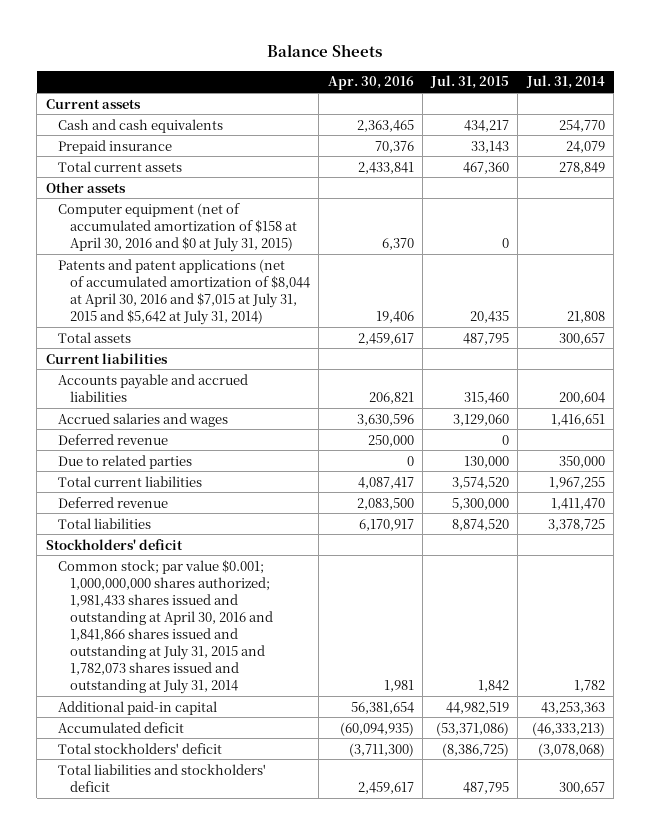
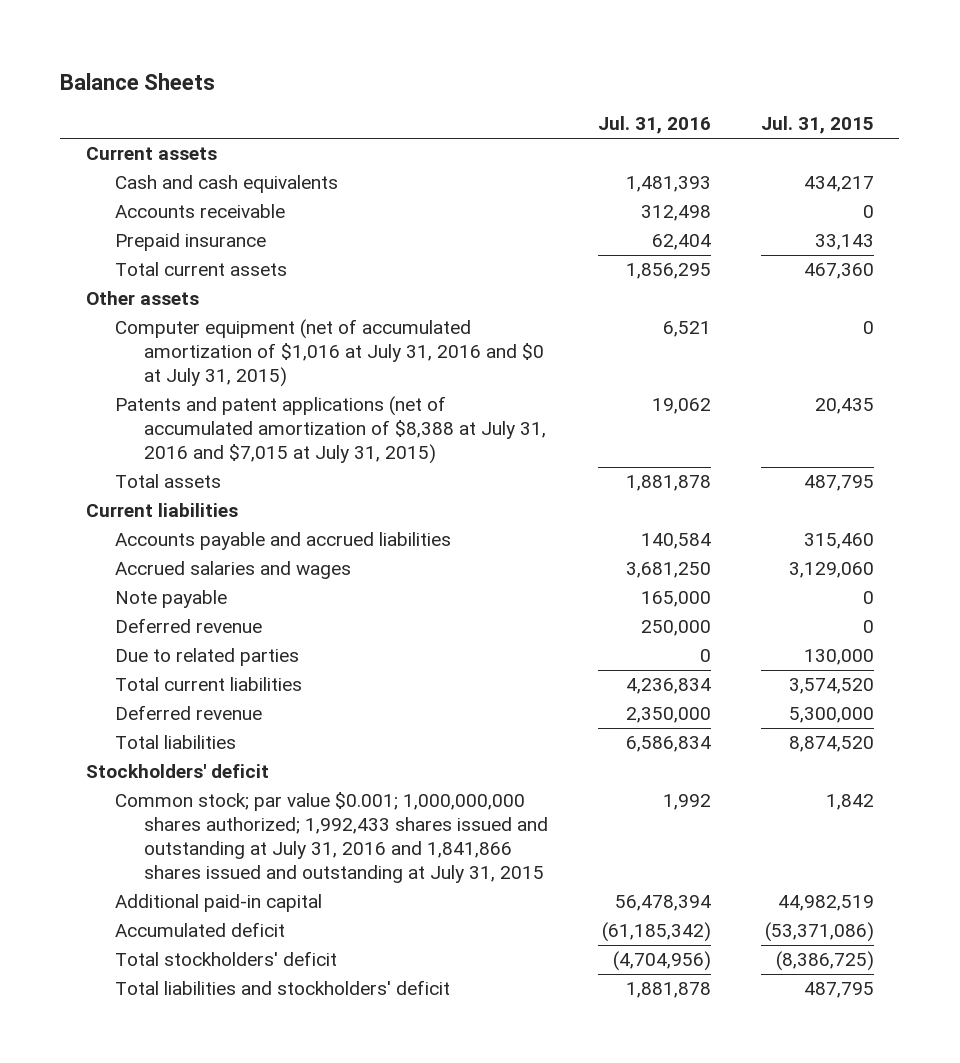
- | Apr. 30, 2016 | Jul. 31, 2015 | Jul. 31, 2014
+ | Jul. 31, 2016 | Jul. 31, 2015
+ Accounts receivable | 312,498 | 0
- Computer equipment (net of accumulated amortization of $158 at April 30, 2016 and $0 at July 31, 2015) | 6,370 | 0 |
- Patents and patent applications (net of accumulated amortization of $8,044 at April 30, 2016 and $7,015 at July 31, 2015 and $5,642 at July 31, 2014) | 19,406 | 20,435 | 21,808
+ Computer equipment (net of accumulated amortization of $1,016 at July 31, 2016 and $0 at July 31, 2015) | 6,521 | 0
+ Patents and patent applications (net of accumulated amortization of $8,388 at July 31, 2016 and $7,015 at July 31, 2015) | 19,062 | 20,435
+ Note payable | 165,000 | 0
- Common stock; par value $0.001; 1,000,000,000 shares authorized; 1,981,433 shares issued and outstanding at April 30, 2016 and 1,841,866 shares issued and outstanding at July 31, 2015 and 1,782,073 shares issued and outstanding at July 31, 2014 | 1,981 | 1,842 | 1,782
+ Common stock; par value $0.001; 1,000,000,000 shares authorized; 1,992,433 shares issued and outstanding at July 31, 2016 and 1,841,866 shares issued and outstanding at July 31, 2015 | 1,992 | 1,842

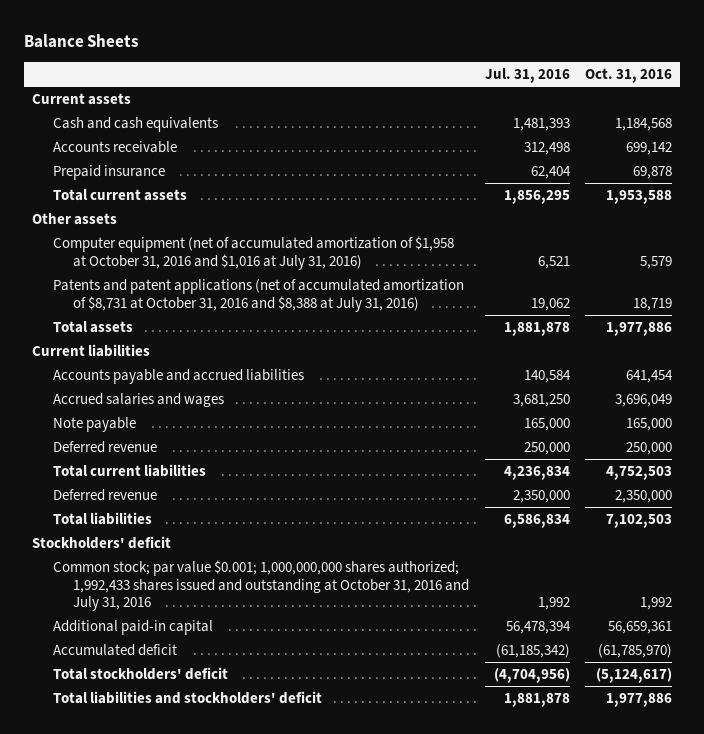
- | Jul. 31, 2016 | Jul. 31, 2015
+ | Jul. 31, 2016 | Oct. 31, 2016
- Computer equipment (net of accumulated amortization of $1,016 at July 31, 2016 and $0 at July 31, 2015) | 6,521 | 0
- Patents and patent applications (net of accumulated amortization of $8,388 at July 31, 2016 and $7,015 at July 31, 2015) | 19,062 | 20,435
+ Computer equipment (net of accumulated amortization of $1,958 at October 31, 2016 and $1,016 at July 31, 2016) | 6,521 | 5,579
+ Patents and patent applications (net of accumulated amortization of $8,731 at October 31, 2016 and $8,388 at July 31, 2016) | 19,062 | 18,719
- Due to related parties | 0 | 130,000
- Common stock; par value $0.001; 1,000,000,000 shares authorized; 1,992,433 shares issued and outstanding at July 31, 2016 and 1,841,866 shares issued and outstanding at July 31, 2015 | 1,992 | 1,842
+ Common stock; par value $0.001; 1,000,000,000 shares authorized; 1,992,433 shares issued and outstanding at October 31, 2016 and July 31, 2016 | 1,992 | 1,992

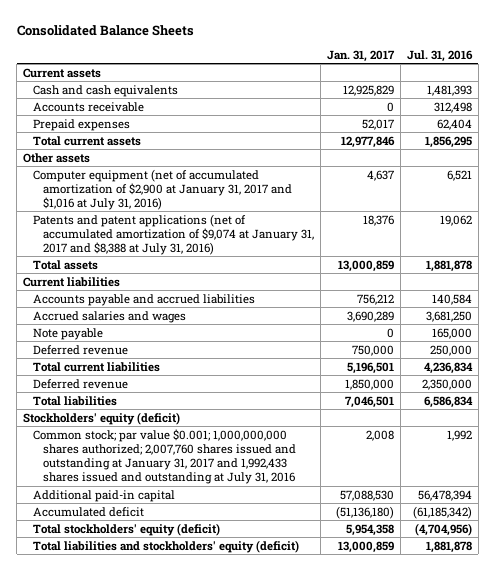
- Balance Sheets
+ Consolidated Balance Sheets
- | Jul. 31, 2016 | Oct. 31, 2016
+ | Jan. 31, 2017 | Jul. 31, 2016
- Prepaid insurance | 62,404 | 69,878
+ Prepaid expenses | 52,017 | 62,404
- Computer equipment (net of accumulated amortization of $1,958 at October 31, 2016 and $1,016 at July 31, 2016) | 6,521 | 5,579
- Patents and patent applications (net of accumulated amortization of $8,731 at October 31, 2016 and $8,388 at July 31, 2016) | 19,062 | 18,719
+ Computer equipment (net of accumulated amortization of $2,900 at January 31, 2017 and $1,016 at July 31, 2016) | 4,637 | 6,521
+ Patents and patent applications (net of accumulated amortization of $9,074 at January 31, 2017 and $8,388 at July 31, 2016) | 18,376 | 19,062
- Stockholders' deficit
- Common stock; par value $0.001; 1,000,000,000 shares authorized; 1,992,433 shares issued and outstanding at October 31, 2016 and July 31, 2016 | 1,992 | 1,992
+ Stockholders' equity (deficit)
+ Common stock; par value $0.001; 1,000,000,000 shares authorized; 2,007,760 shares issued and outstanding at January 31, 2017 and 1,992,433 shares issued and outstanding at July 31, 2016 | 2,008 | 1,992
- Total stockholders' deficit | (4,704,956) | (5,124,617)
- Total liabilities and stockholders' deficit | 1,881,878 | 1,977,886
+ Total stockholders' equity (deficit) | 5,954,358 | (4,704,956)
+ Total liabilities and stockholders' equity (deficit) | 13,000,859 | 1,881,878

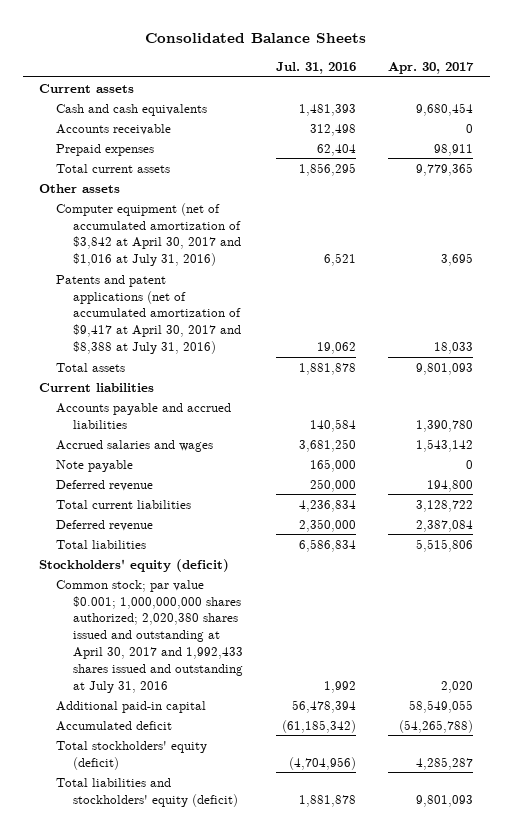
- | Jan. 31, 2017 | Jul. 31, 2016
+ | Jul. 31, 2016 | Apr. 30, 2017
- Computer equipment (net of accumulated amortization of $2,900 at January 31, 2017 and $1,016 at July 31, 2016) | 4,637 | 6,521
- Patents and patent applications (net of accumulated amortization of $9,074 at January 31, 2017 and $8,388 at July 31, 2016) | 18,376 | 19,062
+ Computer equipment (net of accumulated amortization of $3,842 at April 30, 2017 and $1,016 at July 31, 2016) | 6,521 | 3,695
+ Patents and patent applications (net of accumulated amortization of $9,417 at April 30, 2017 and $8,388 at July 31, 2016) | 19,062 | 18,033
- Common stock; par value $0.001; 1,000,000,000 shares authorized; 2,007,760 shares issued and outstanding at January 31, 2017 and 1,992,433 shares issued and outstanding at July 31, 2016 | 2,008 | 1,992
+ Common stock; par value $0.001; 1,000,000,000 shares authorized; 2,020,380 shares issued and outstanding at April 30, 2017 and 1,992,433 shares issued and outstanding at July 31, 2016 | 1,992 | 2,020

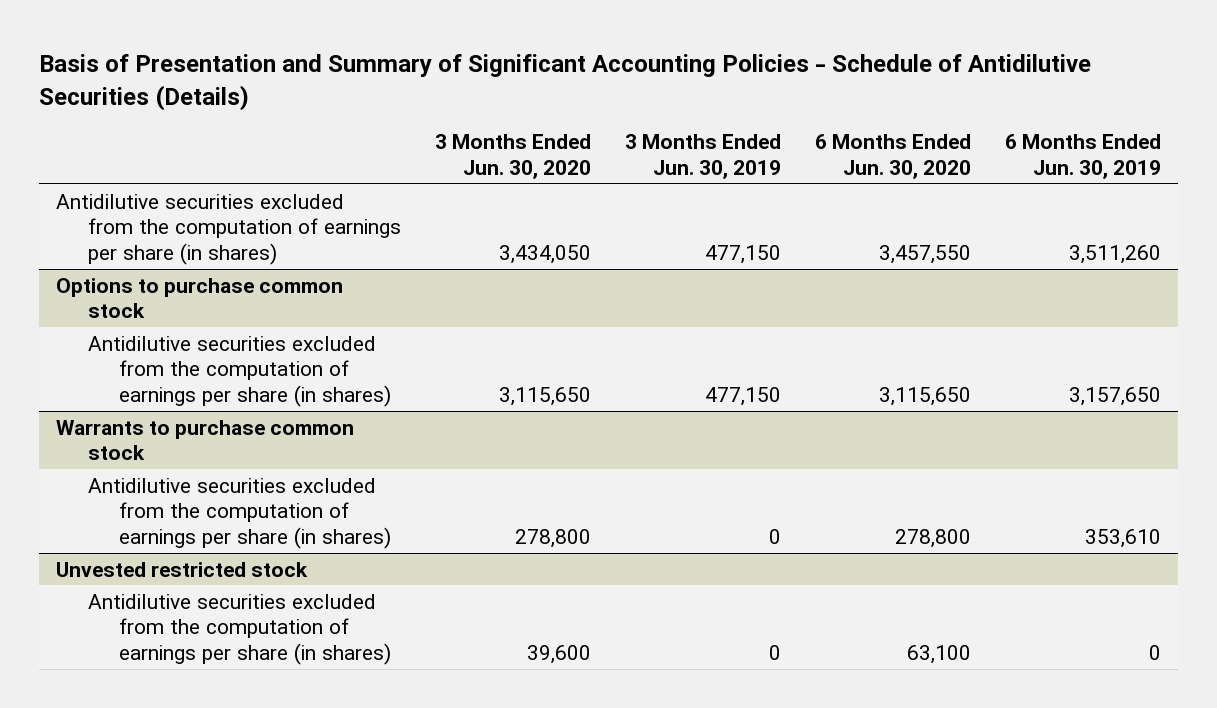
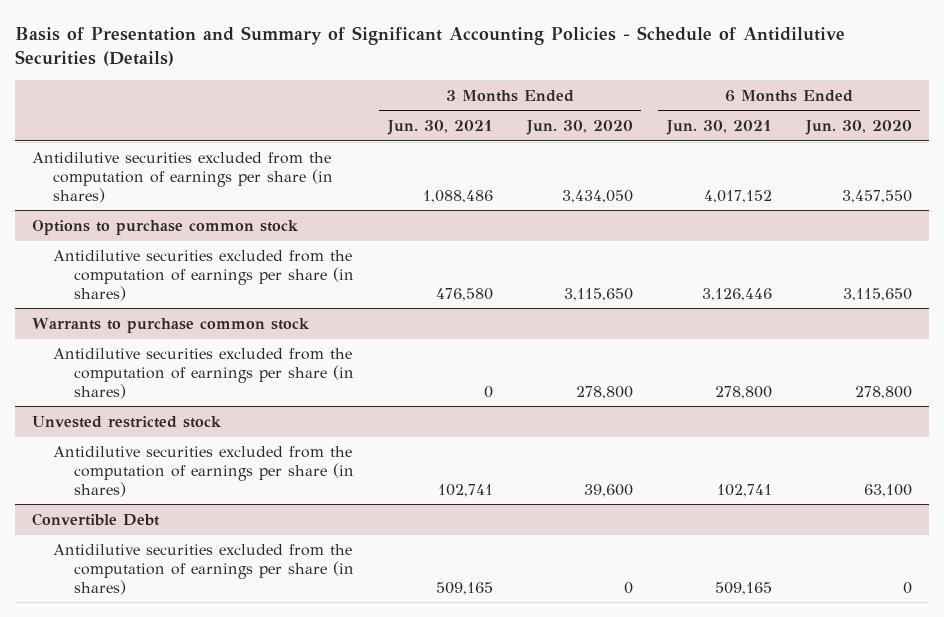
- | 3 Months Ended Jun. 30, 2020 | 3 Months Ended Jun. 30, 2019 | 6 Months Ended Jun. 30, 2020 | 6 Months Ended Jun. 30, 2019
+ | 3 Months Ended Jun. 30, 2021 | 3 Months Ended Jun. 30, 2020 | 6 Months Ended Jun. 30, 2021 | 6 Months Ended Jun. 30, 2020
+ Convertible Debt
+ Antidilutive securities excluded from the computation of earnings per share (in shares) | 509,165 | 0 | 509,165 | 0

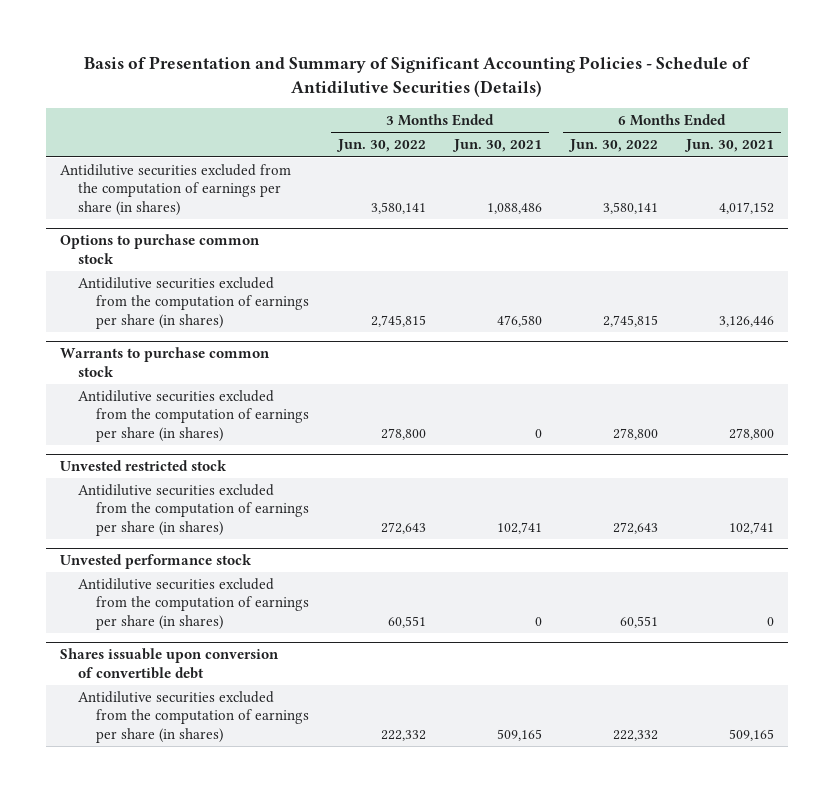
- | 3 Months Ended Jun. 30, 2021 | 3 Months Ended Jun. 30, 2020 | 6 Months Ended Jun. 30, 2021 | 6 Months Ended Jun. 30, 2020
+ | 3 Months Ended Jun. 30, 2022 | 3 Months Ended Jun. 30, 2021 | 6 Months Ended Jun. 30, 2022 | 6 Months Ended Jun. 30, 2021
- Convertible Debt
+ Unvested performance stock
+ Antidilutive securities excluded from the computation of earnings per share (in shares) | 60,551 | 0 | 60,551 | 0
+ Shares issuable upon conversion of convertible debt

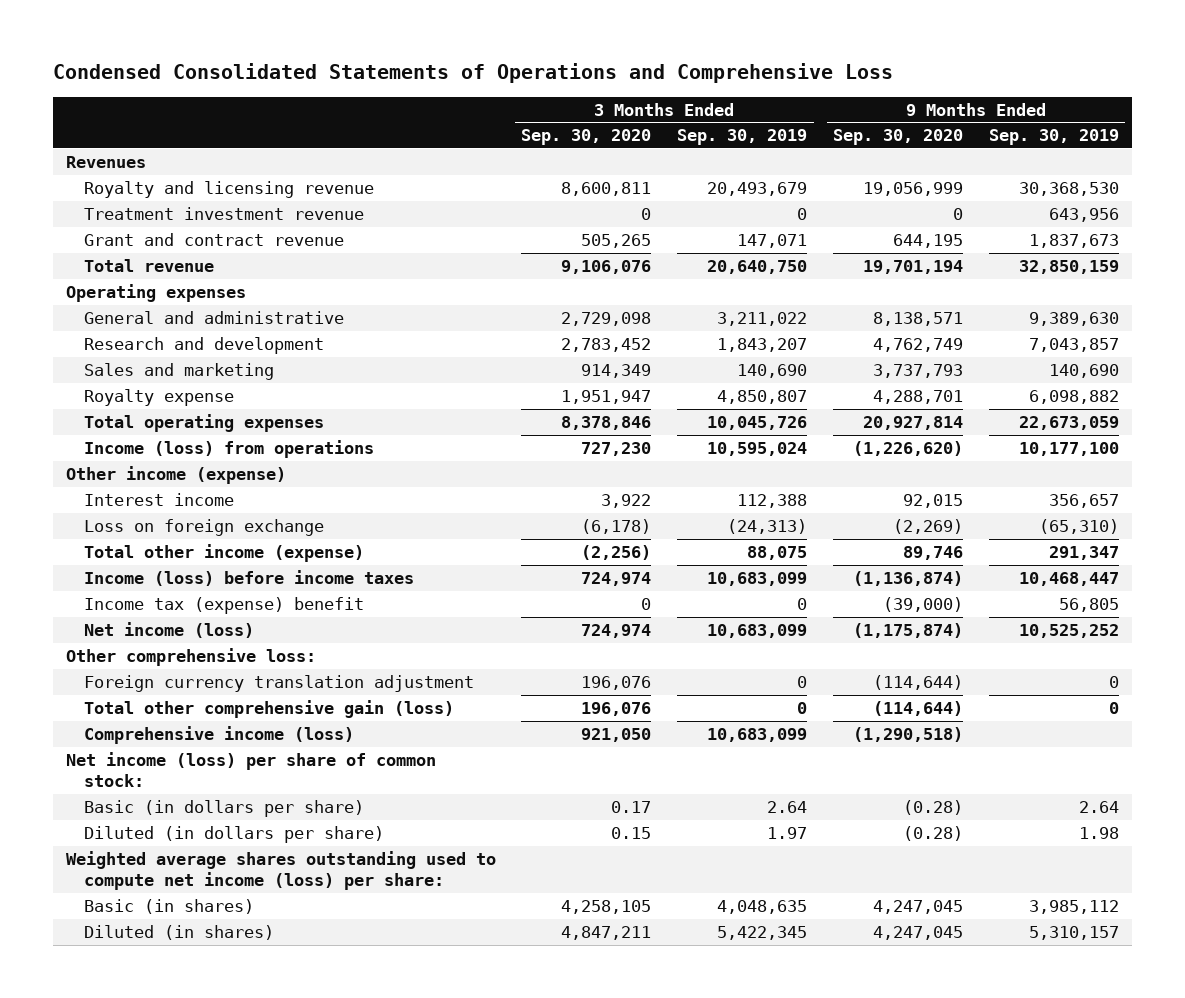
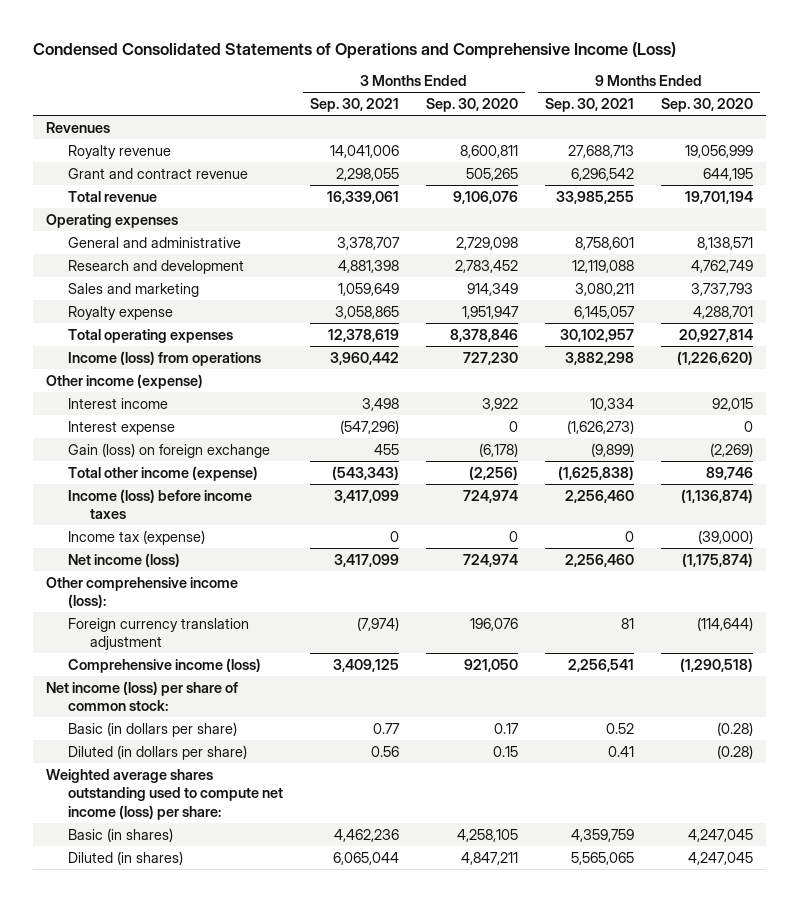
- Condensed Consolidated Statements of Operations and Comprehensive Loss
+ Condensed Consolidated Statements of Operations and Comprehensive Income (Loss)
- | 3 Months Ended Sep. 30, 2020 | 3 Months Ended Sep. 30, 2019 | 9 Months Ended Sep. 30, 2020 | 9 Months Ended Sep. 30, 2019
+ | 3 Months Ended Sep. 30, 2021 | 3 Months Ended Sep. 30, 2020 | 9 Months Ended Sep. 30, 2021 | 9 Months Ended Sep. 30, 2020
- Royalty and licensing revenue | 8,600,811 | 20,493,679 | 19,056,999 | 30,368,530
- Treatment investment revenue | 0 | 0 | 0 | 643,956
+ Royalty revenue | 14,041,006 | 8,600,811 | 27,688,713 | 19,056,999
- Loss on foreign exchange | (6,178) | (24,313) | (2,269) | (65,310)
+ Interest expense | (547,296) | 0 | (1,626,273) | 0
+ Gain (loss) on foreign exchange | 455 | (6,178) | (9,899) | (2,269)
- Income tax (expense) benefit | 0 | 0 | (39,000) | 56,805
+ Income tax (expense) | 0 | 0 | 0 | (39,000)
- Other comprehensive loss:
+ Other comprehensive income (loss):
- Total other comprehensive gain (loss) | 196,076 | 0 | (114,644) | 0

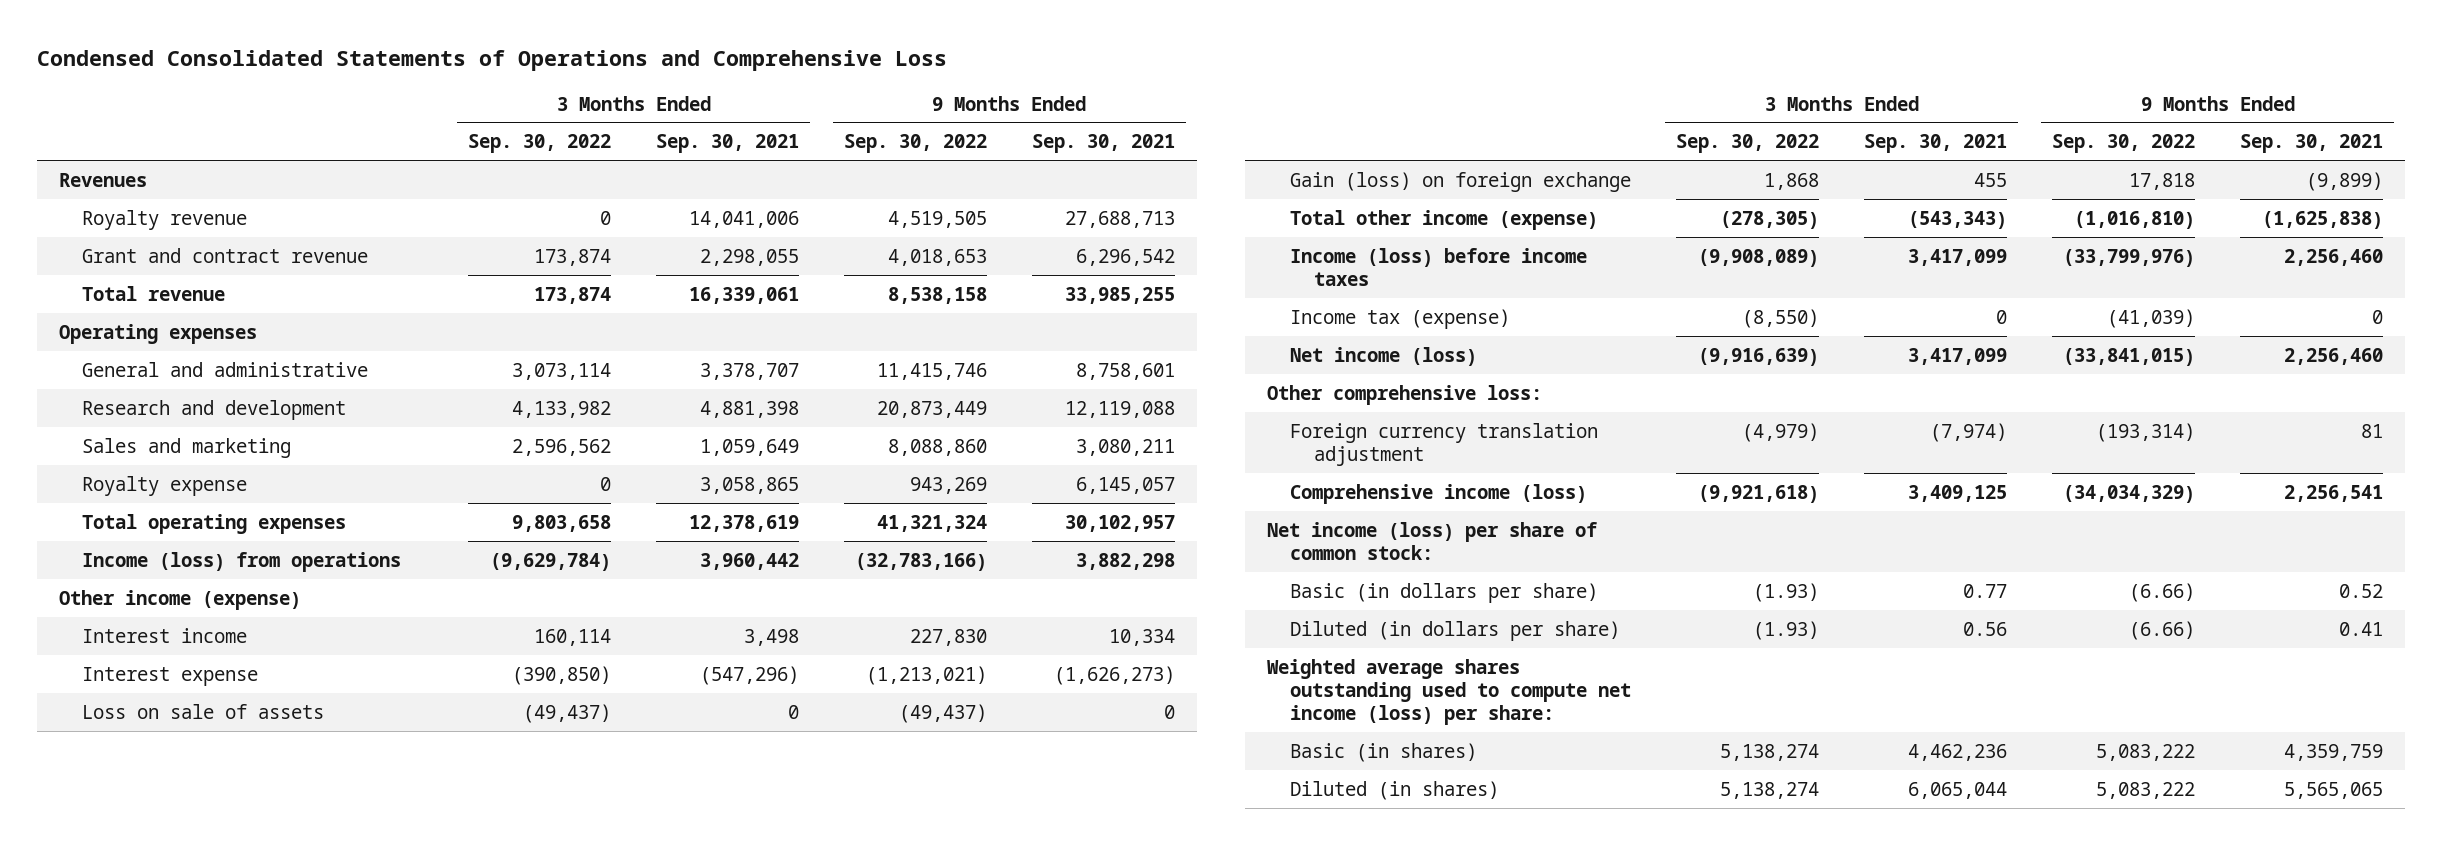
- Condensed Consolidated Statements of Operations and Comprehensive Income (Loss)
+ Condensed Consolidated Statements of Operations and Comprehensive Loss
- | 3 Months Ended Sep. 30, 2021 | 3 Months Ended Sep. 30, 2020 | 9 Months Ended Sep. 30, 2021 | 9 Months Ended Sep. 30, 2020
+ | 3 Months Ended Sep. 30, 2022 | 3 Months Ended Sep. 30, 2021 | 9 Months Ended Sep. 30, 2022 | 9 Months Ended Sep. 30, 2021
+ Loss on sale of assets | (49,437) | 0 | (49,437) | 0
- Other comprehensive income (loss):
+ Other comprehensive loss:

